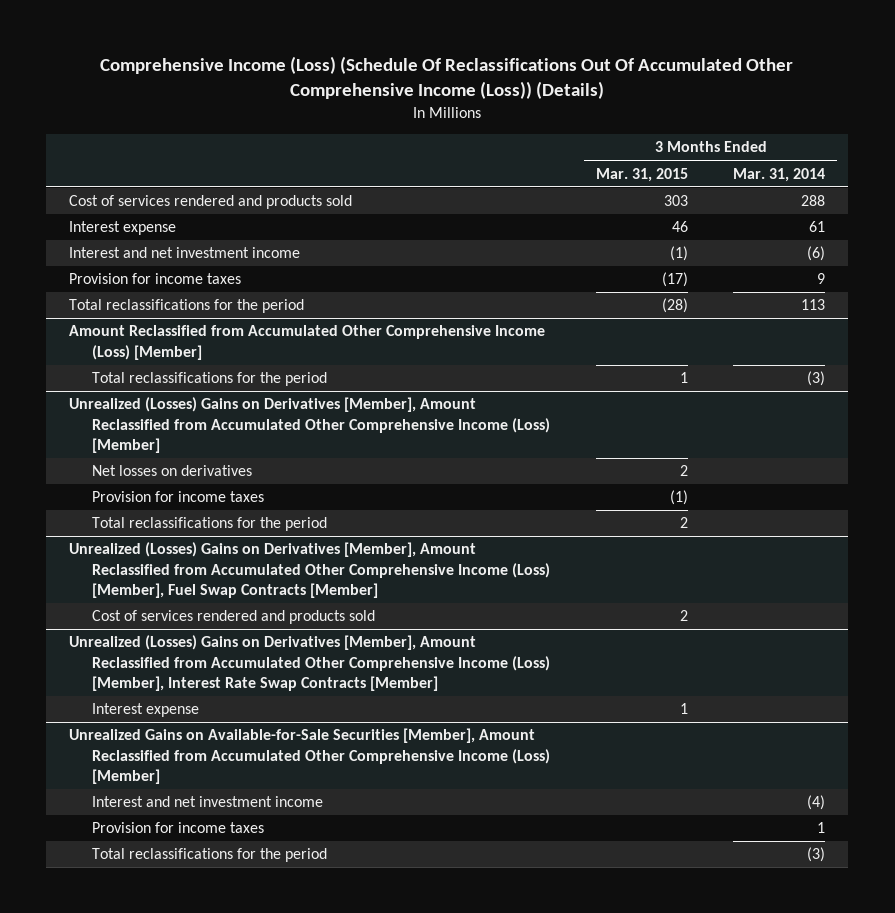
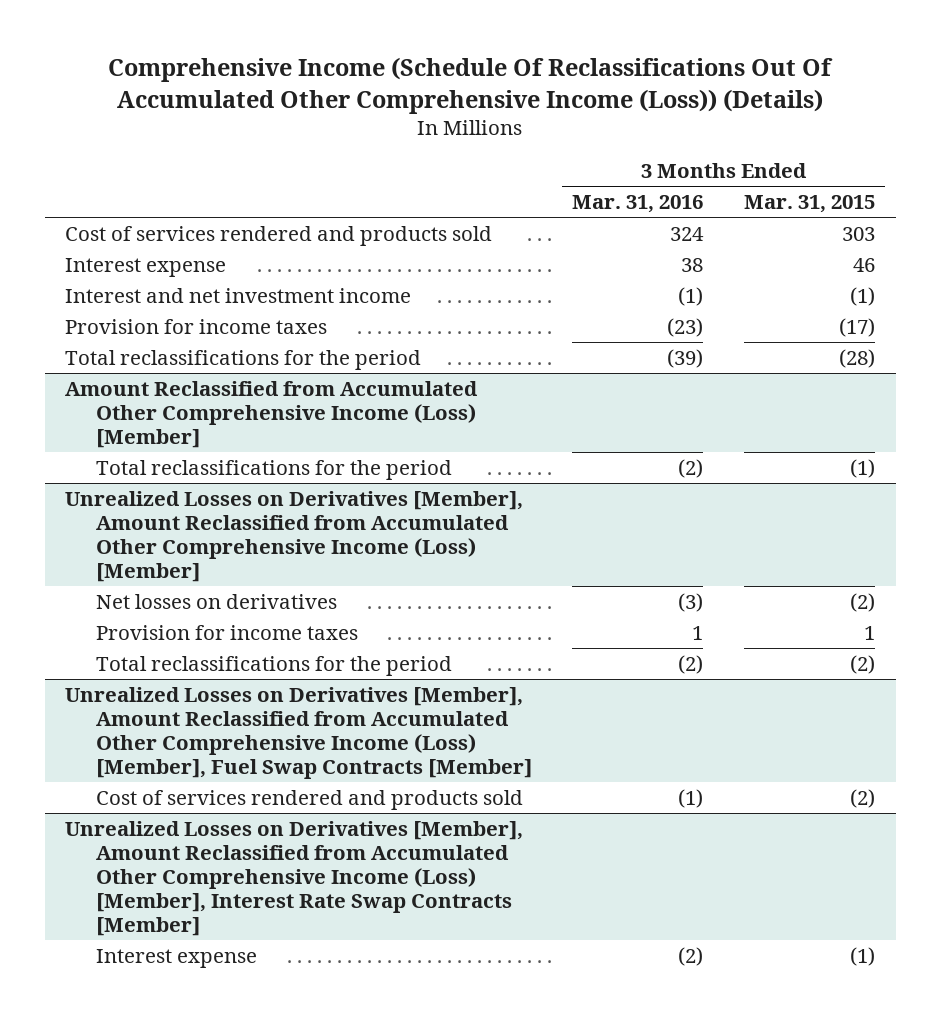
- Comprehensive Income (Loss) (Schedule Of Reclassifications Out Of Accumulated Other Comprehensive Income (Loss)) (Details)
+ Comprehensive Income (Schedule Of Reclassifications Out Of Accumulated Other Comprehensive Income (Loss)) (Details)
- | 3 Months Ended Mar. 31, 2015 | 3 Months Ended Mar. 31, 2014
+ | 3 Months Ended Mar. 31, 2016 | 3 Months Ended Mar. 31, 2015
@ Amount Reclassified from Accumulated Other Comprehensive Income (Loss) [Member]
- Total reclassifications for the period | 1 | (3)
- Unrealized (Losses) Gains on Derivatives [Member], Amount Reclassified from Accumulated Other Comprehensive Income (Loss) [Member]
- Net losses on derivatives | 2 |
- Provision for income taxes | (1) |
- Total reclassifications for the period | 2 |
- Unrealized (Losses) Gains on Derivatives [Member], Amount Reclassified from Accumulated Other Comprehensive Income (Loss) [Member], Fuel Swap Contracts [Member]
- Cost of services rendered and products sold | 2 |
- Unrealized (Losses) Gains on Derivatives [Member], Amount Reclassified from Accumulated Other Comprehensive Income (Loss) [Member], Interest Rate Swap Contracts [Member]
- Interest expense | 1 |
- Unrealized Gains on Available-for-Sale Securities [Member], Amount Reclassified from Accumulated Other Comprehensive Income (Loss) [Member]
- Interest and net investment income | | (4)
- Provision for income taxes | | 1
- Total reclassifications for the period | | (3)
@ Amount Reclassified from Accumulated Other Comprehensive Income (Loss) [Member]
+ Total reclassifications for the period | (2) | (1)
+ Unrealized Losses on Derivatives [Member], Amount Reclassified from Accumulated Other Comprehensive Income (Loss) [Member]
+ Net losses on derivatives | (3) | (2)
+ Provision for income taxes | 1 | 1
+ Total reclassifications for the period | (2) | (2)
+ Unrealized Losses on Derivatives [Member], Amount Reclassified from Accumulated Other Comprehensive Income (Loss) [Member], Fuel Swap Contracts [Member]
+ Cost of services rendered and products sold | (1) | (2)
+ Unrealized Losses on Derivatives [Member], Amount Reclassified from Accumulated Other Comprehensive Income (Loss) [Member], Interest Rate Swap Contracts [Member]
+ Interest expense | (2) | (1)

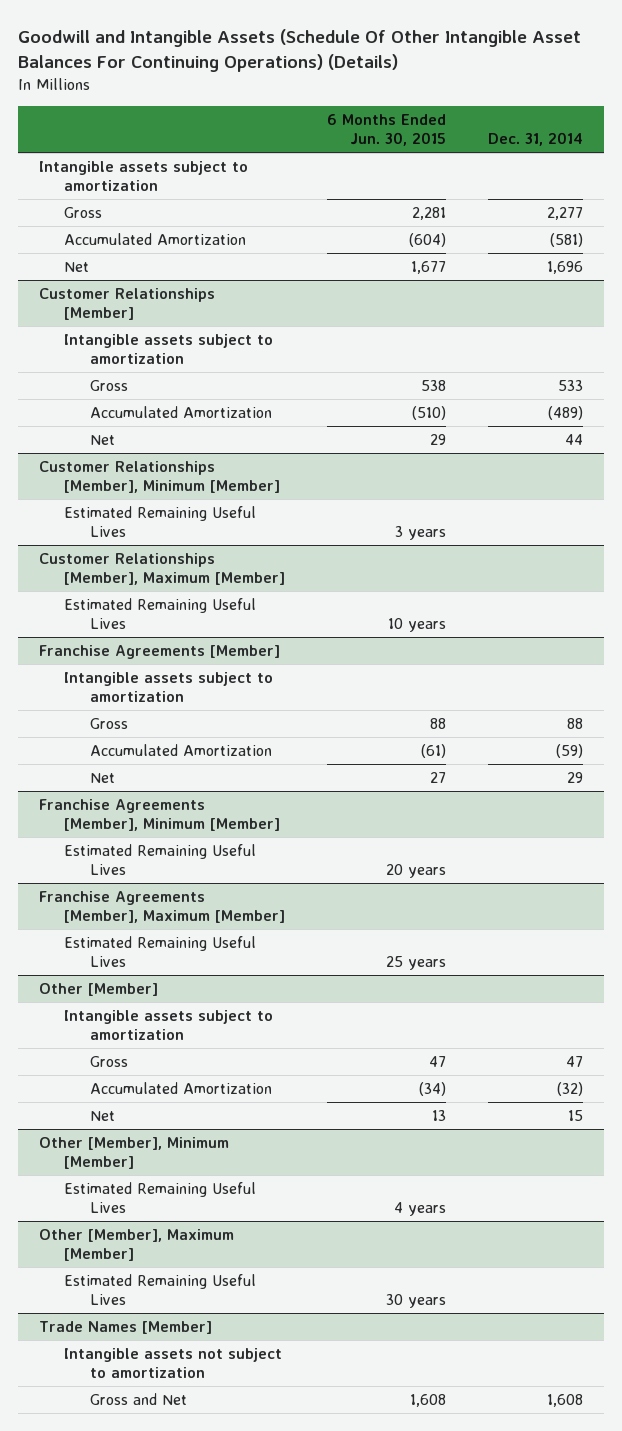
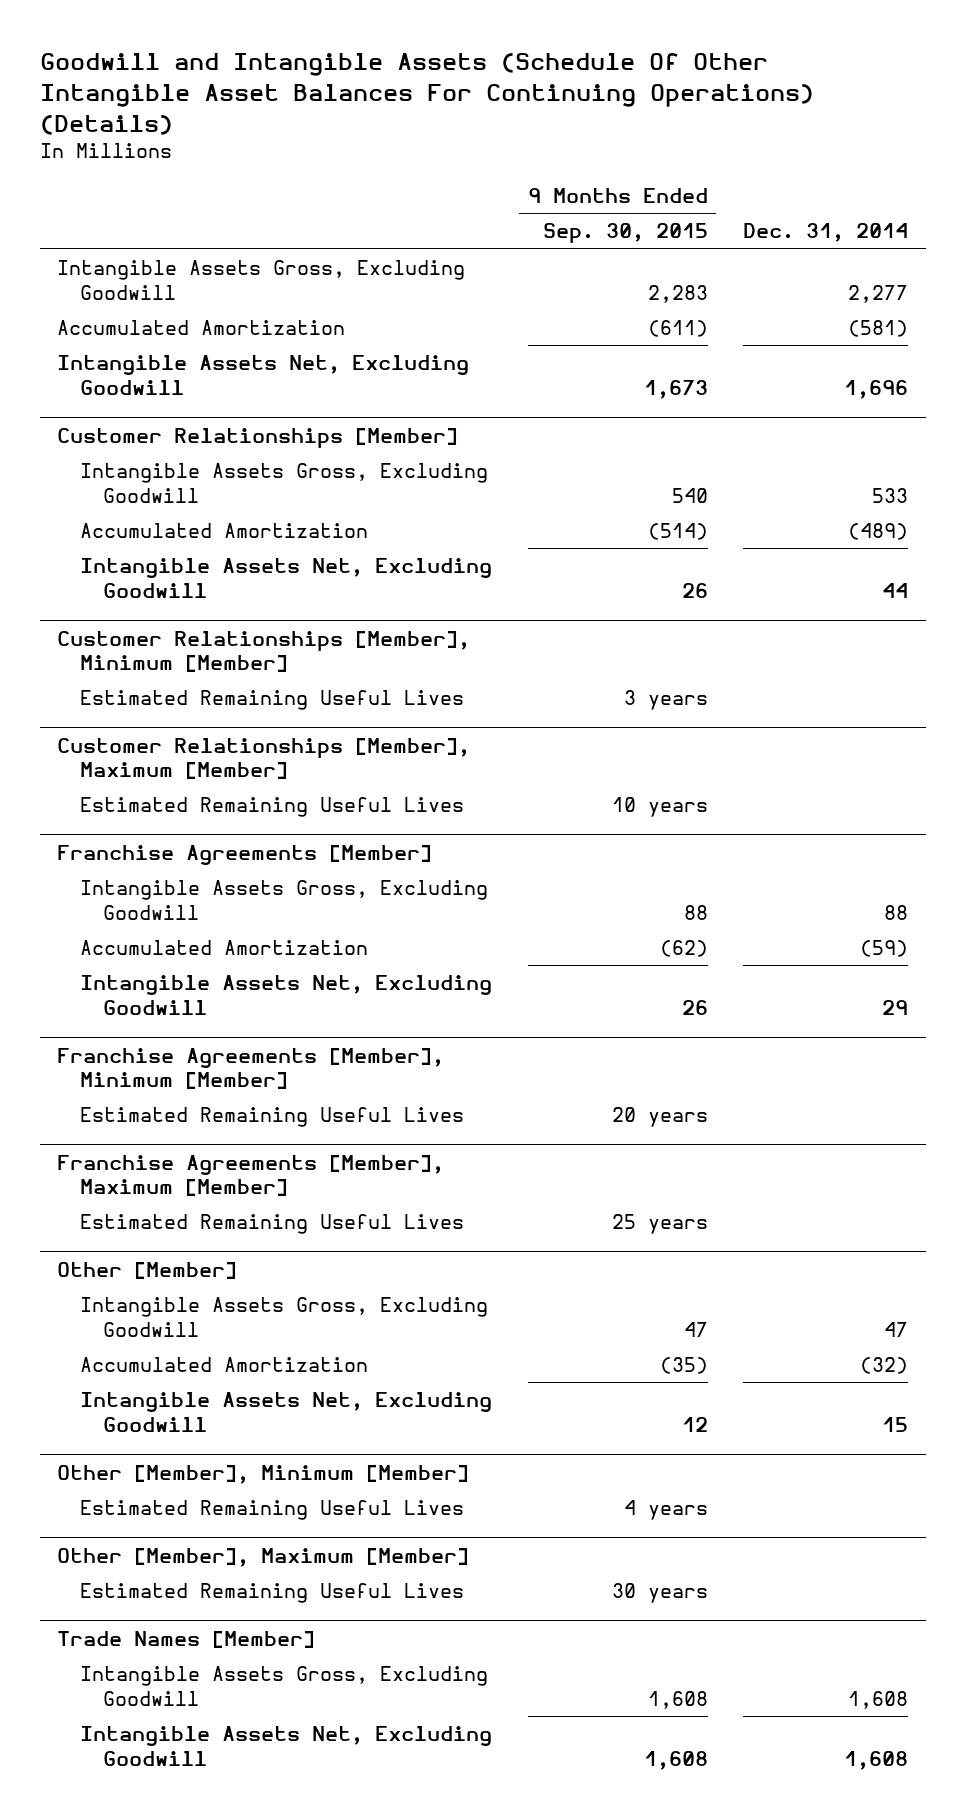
- | 6 Months Ended Jun. 30, 2015 | Dec. 31, 2014
+ | 9 Months Ended Sep. 30, 2015 | Dec. 31, 2014
- Intangible assets subject to amortization
- Gross | 2,281 | 2,277
+ Intangible Assets Gross, Excluding Goodwill | 2,283 | 2,277
- Net | 1,677 | 1,696
+ Intangible Assets Net, Excluding Goodwill | 1,673 | 1,696
@ Customer Relationships [Member]
- Intangible assets subject to amortization
- Gross | 538 | 533
+ Intangible Assets Gross, Excluding Goodwill | 540 | 533
- Net | 29 | 44
+ Intangible Assets Net, Excluding Goodwill | 26 | 44
@ Franchise Agreements [Member]
- Intangible assets subject to amortization
- Gross | 88 | 88
+ Intangible Assets Gross, Excluding Goodwill | 88 | 88
- Net | 27 | 29
+ Intangible Assets Net, Excluding Goodwill | 26 | 29
@ Other [Member]
- Intangible assets subject to amortization
- Gross | 47 | 47
+ Intangible Assets Gross, Excluding Goodwill | 47 | 47
- Net | 13 | 15
+ Intangible Assets Net, Excluding Goodwill | 12 | 15
@ Trade Names [Member]
- Intangible assets not subject to amortization
- Gross and Net | 1,608 | 1,608
+ Intangible Assets Gross, Excluding Goodwill | 1,608 | 1,608
+ Intangible Assets Net, Excluding Goodwill | 1,608 | 1,608

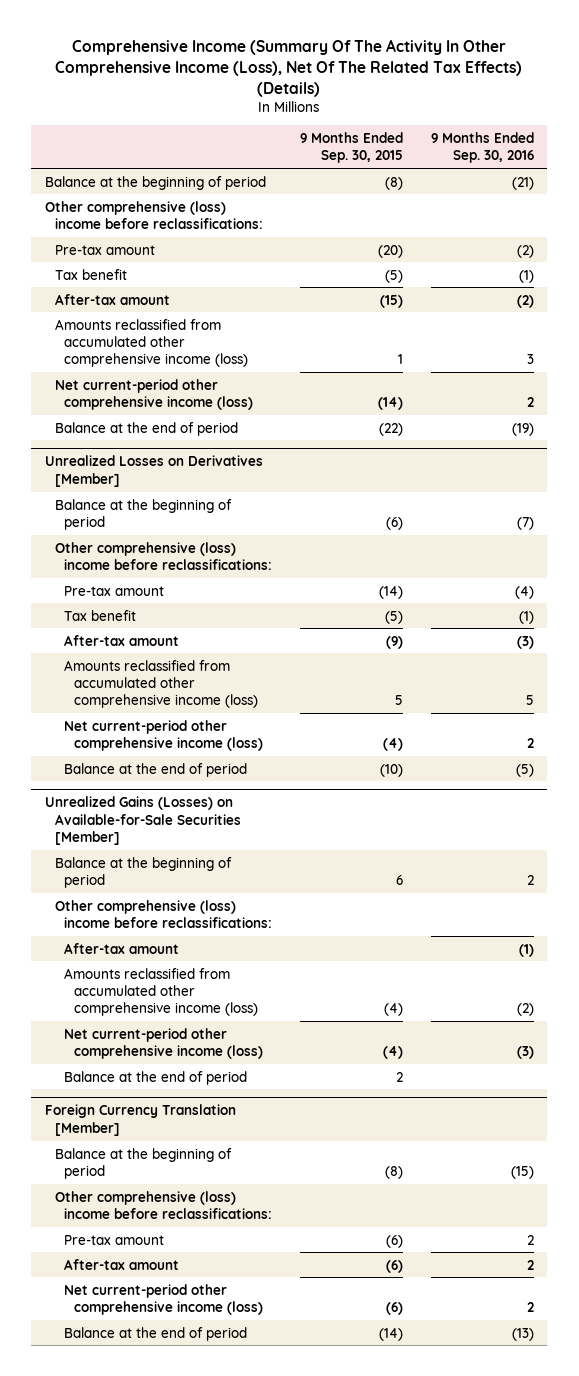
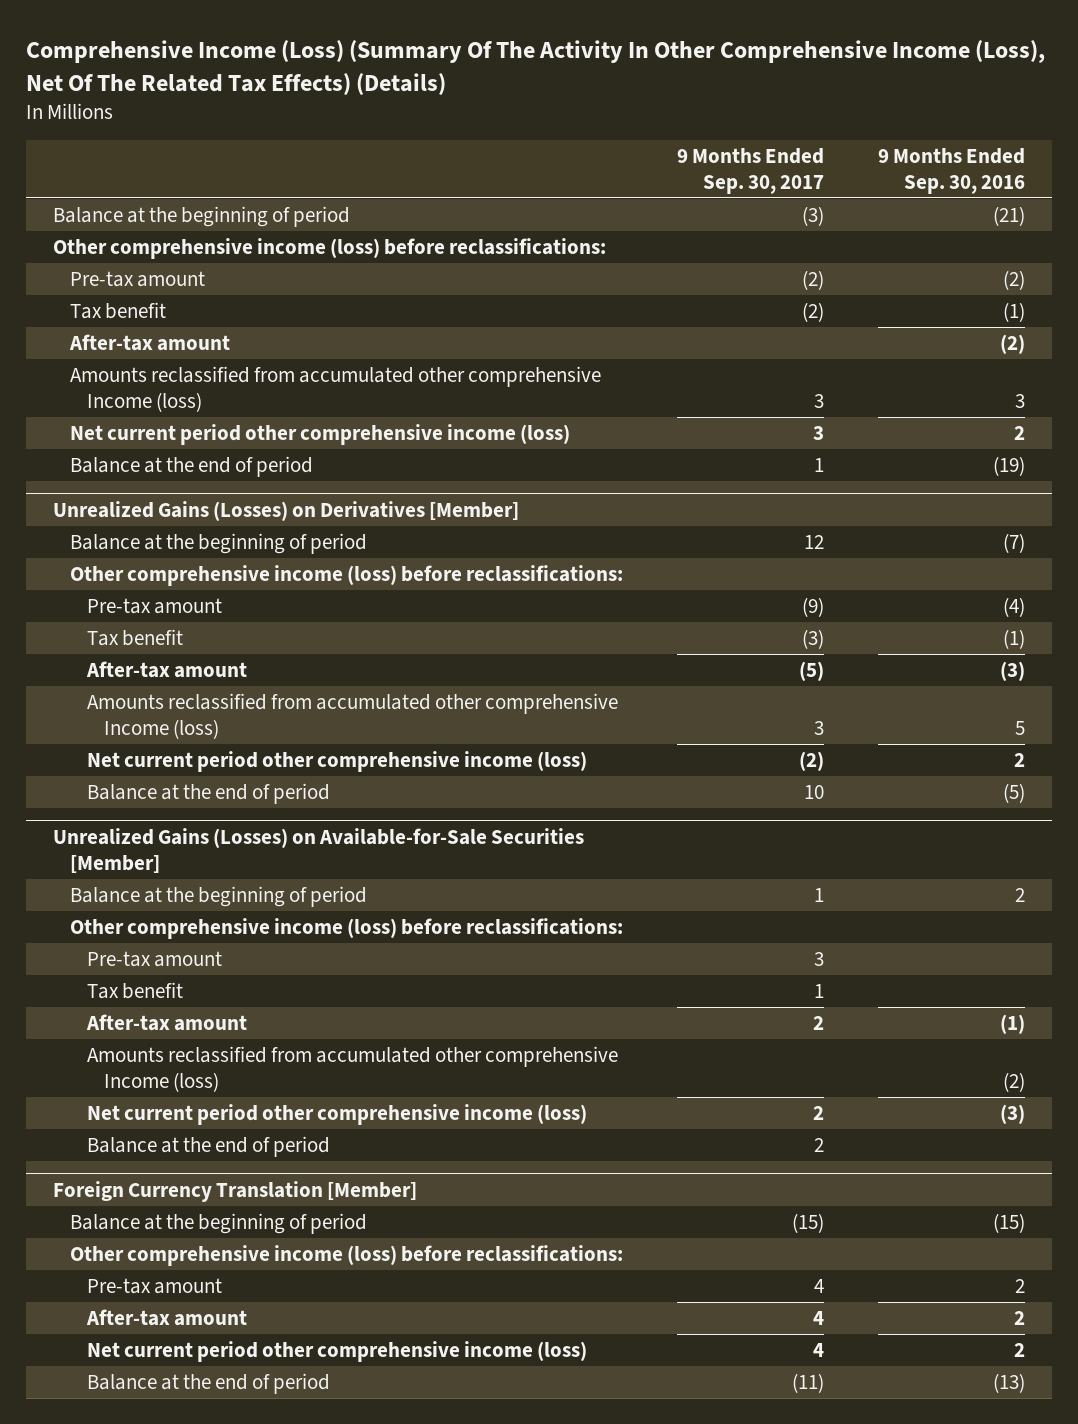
- Comprehensive Income (Summary Of The Activity In Other Comprehensive Income (Loss), Net Of The Related Tax Effects) (Details)
+ Comprehensive Income (Loss) (Summary Of The Activity In Other Comprehensive Income (Loss), Net Of The Related Tax Effects) (Details)
- | 9 Months Ended Sep. 30, 2015 | 9 Months Ended Sep. 30, 2016
+ | 9 Months Ended Sep. 30, 2017 | 9 Months Ended Sep. 30, 2016
- Other comprehensive (loss) income before reclassifications:
+ Other comprehensive income (loss) before reclassifications:
- Amounts reclassified from accumulated other comprehensive income (loss) | 1 | 3
- Net current-period other comprehensive income (loss) | (14) | 2
+ Amounts reclassified from accumulated other comprehensive Income (loss) | 3 | 3
+ Net current period other comprehensive income (loss) | 3 | 2
- Unrealized Losses on Derivatives [Member]
+ Unrealized Gains (Losses) on Derivatives [Member]
- Other comprehensive (loss) income before reclassifications:
+ Other comprehensive income (loss) before reclassifications:
- Amounts reclassified from accumulated other comprehensive income (loss) | 5 | 5
- Net current-period other comprehensive income (loss) | (4) | 2
+ Amounts reclassified from accumulated other comprehensive Income (loss) | 3 | 5
+ Net current period other comprehensive income (loss) | (2) | 2
@ Unrealized Gains (Losses) on Available-for-Sale Securities [Member]
- Other comprehensive (loss) income before reclassifications:
+ Other comprehensive income (loss) before reclassifications:
+ Pre-tax amount | 3 |
+ Tax benefit | 1 |
- Amounts reclassified from accumulated other comprehensive income (loss) | (4) | (2)
- Net current-period other comprehensive income (loss) | (4) | (3)
+ Amounts reclassified from accumulated other comprehensive Income (loss) | | (2)
+ Net current period other comprehensive income (loss) | 2 | (3)
@ Foreign Currency Translation [Member]
- Other comprehensive (loss) income before reclassifications:
+ Other comprehensive income (loss) before reclassifications:
- Net current-period other comprehensive income (loss) | (6) | 2
+ Net current period other comprehensive income (loss) | 4 | 2

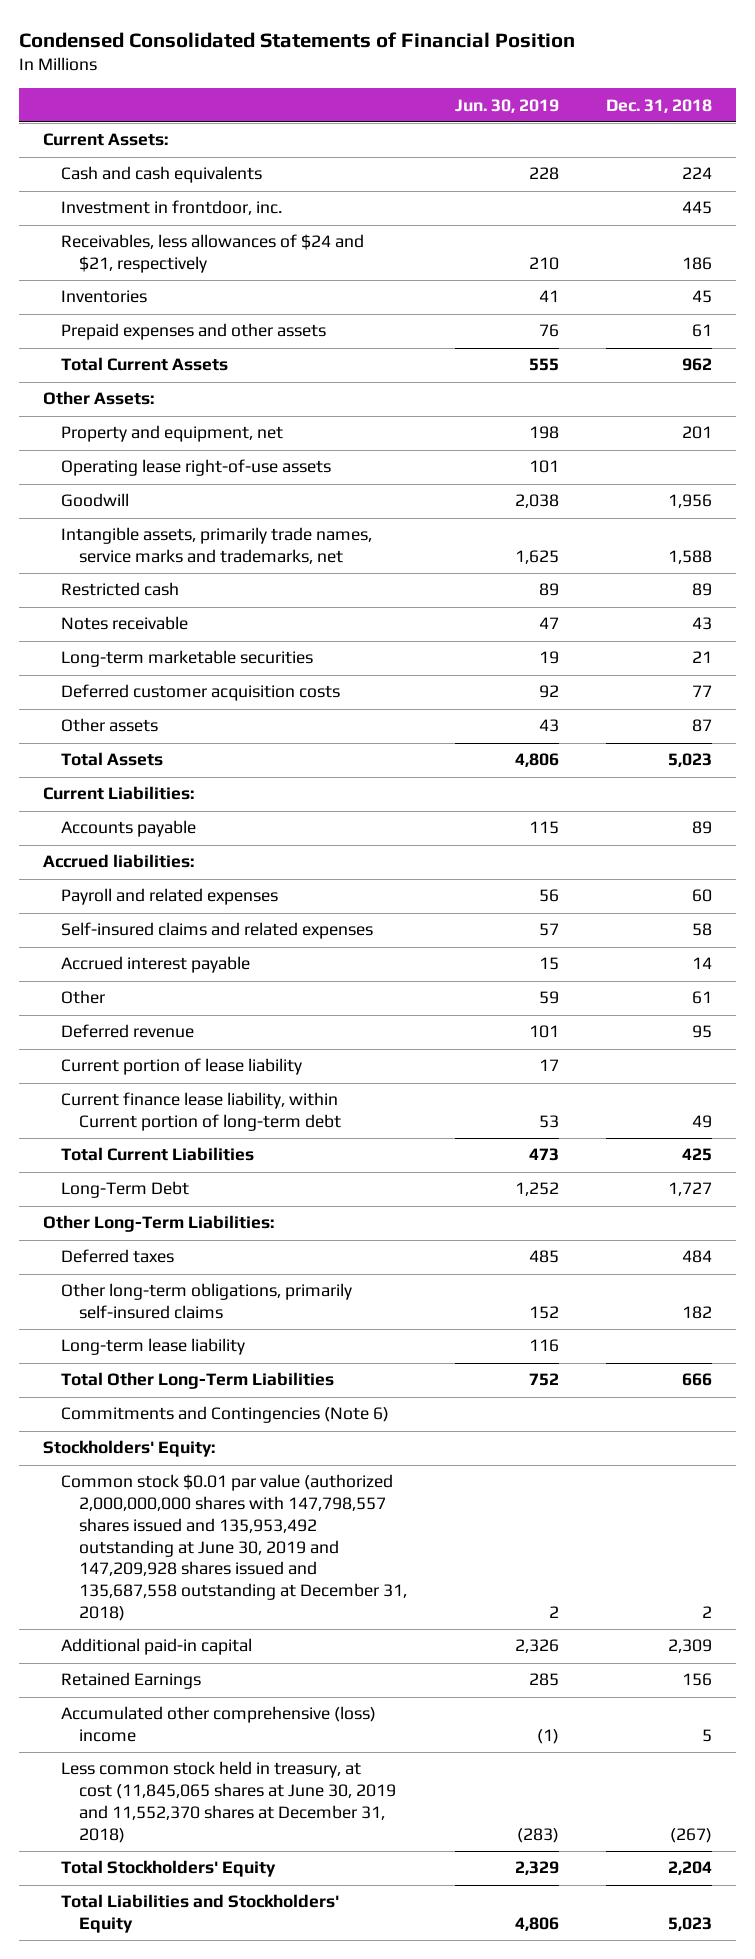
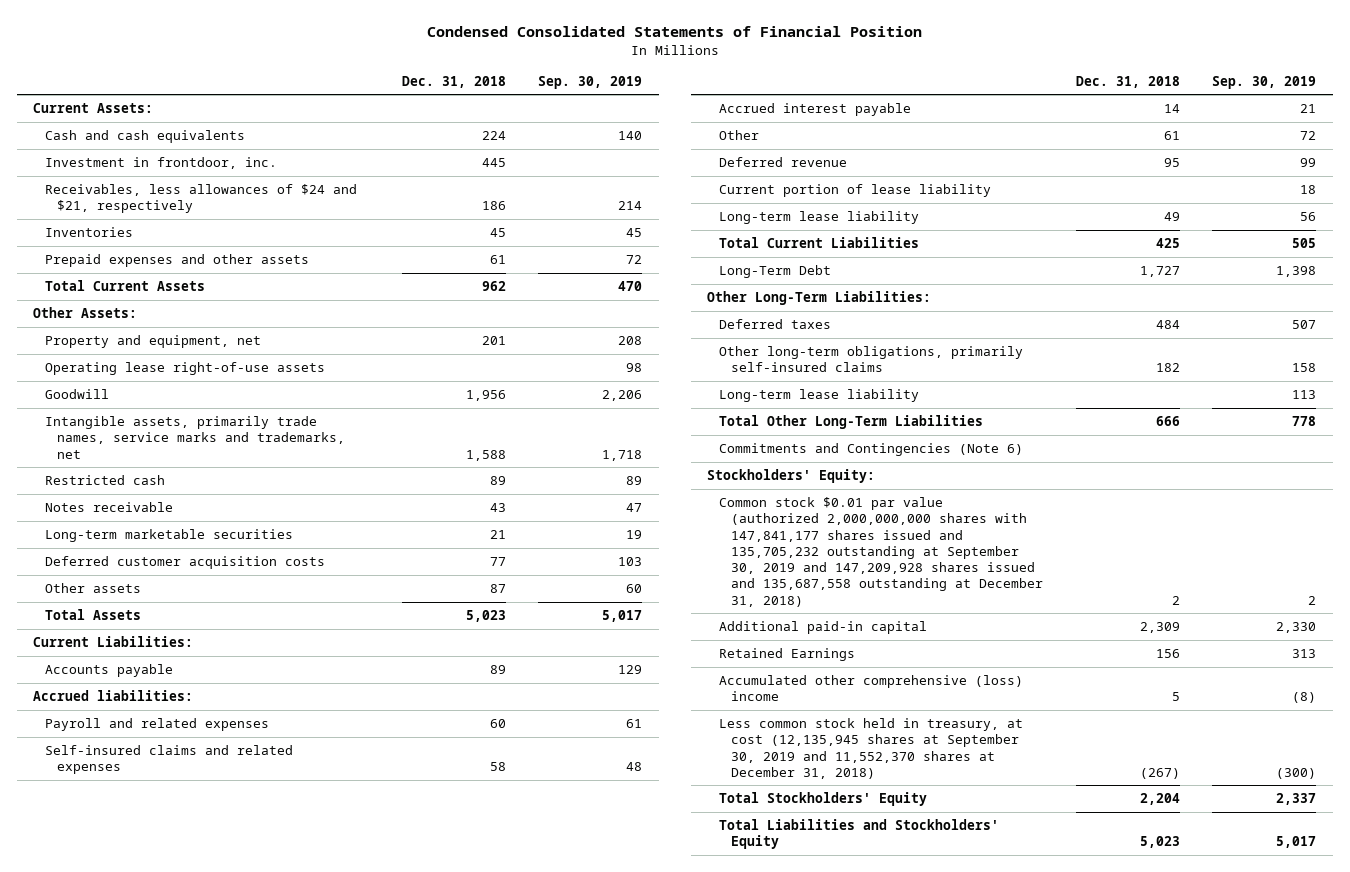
- | Jun. 30, 2019 | Dec. 31, 2018
+ | Dec. 31, 2018 | Sep. 30, 2019
- Current finance lease liability, within Current portion of long-term debt | 53 | 49
+ Long-term lease liability | 49 | 56
- Common stock $0.01 par value (authorized 2,000,000,000 shares with 147,798,557 shares issued and 135,953,492 outstanding at June 30, 2019 and 147,209,928 shares issued and 135,687,558 outstanding at December 31, 2018) | 2 | 2
+ Common stock $0.01 par value (authorized 2,000,000,000 shares with 147,841,177 shares issued and 135,705,232 outstanding at September 30, 2019 and 147,209,928 shares issued and 135,687,558 outstanding at December 31, 2018) | 2 | 2
- Less common stock held in treasury, at cost (11,845,065 shares at June 30, 2019 and 11,552,370 shares at December 31, 2018) | (283) | (267)
+ Less common stock held in treasury, at cost (12,135,945 shares at September 30, 2019 and 11,552,370 shares at December 31, 2018) | (267) | (300)

